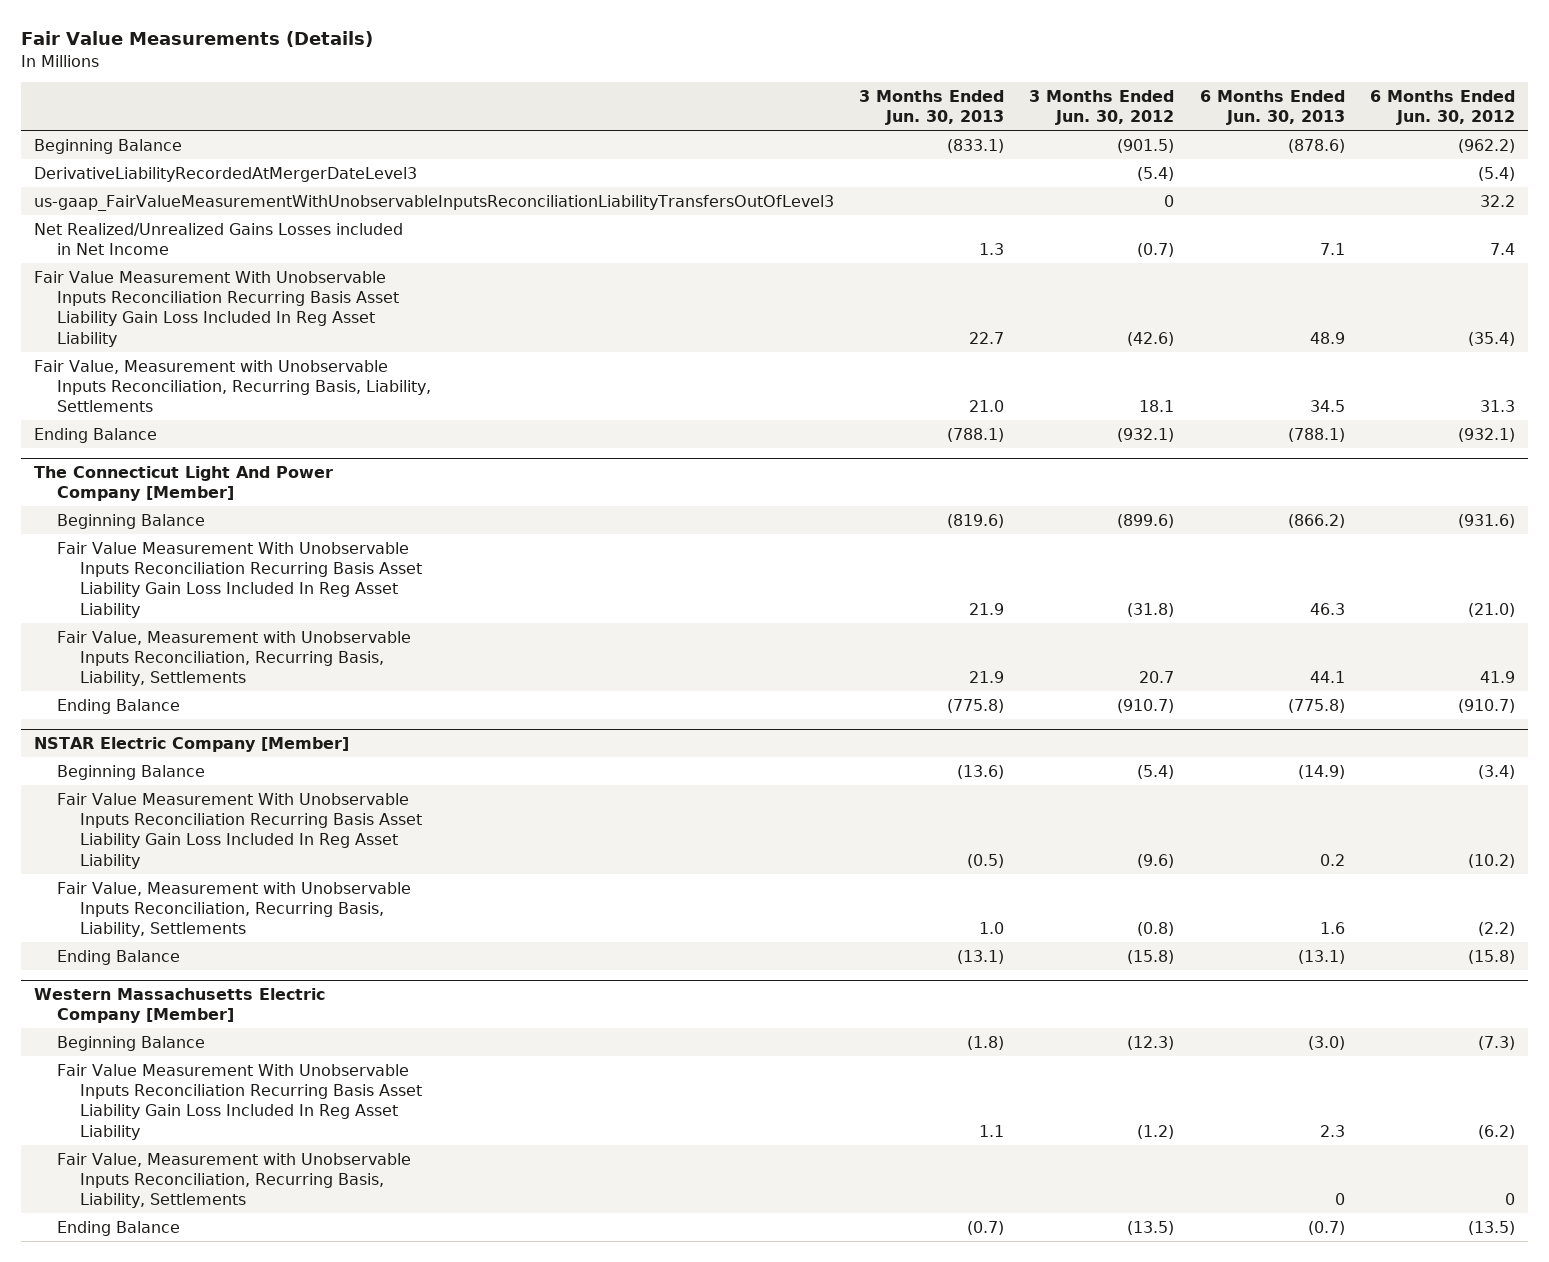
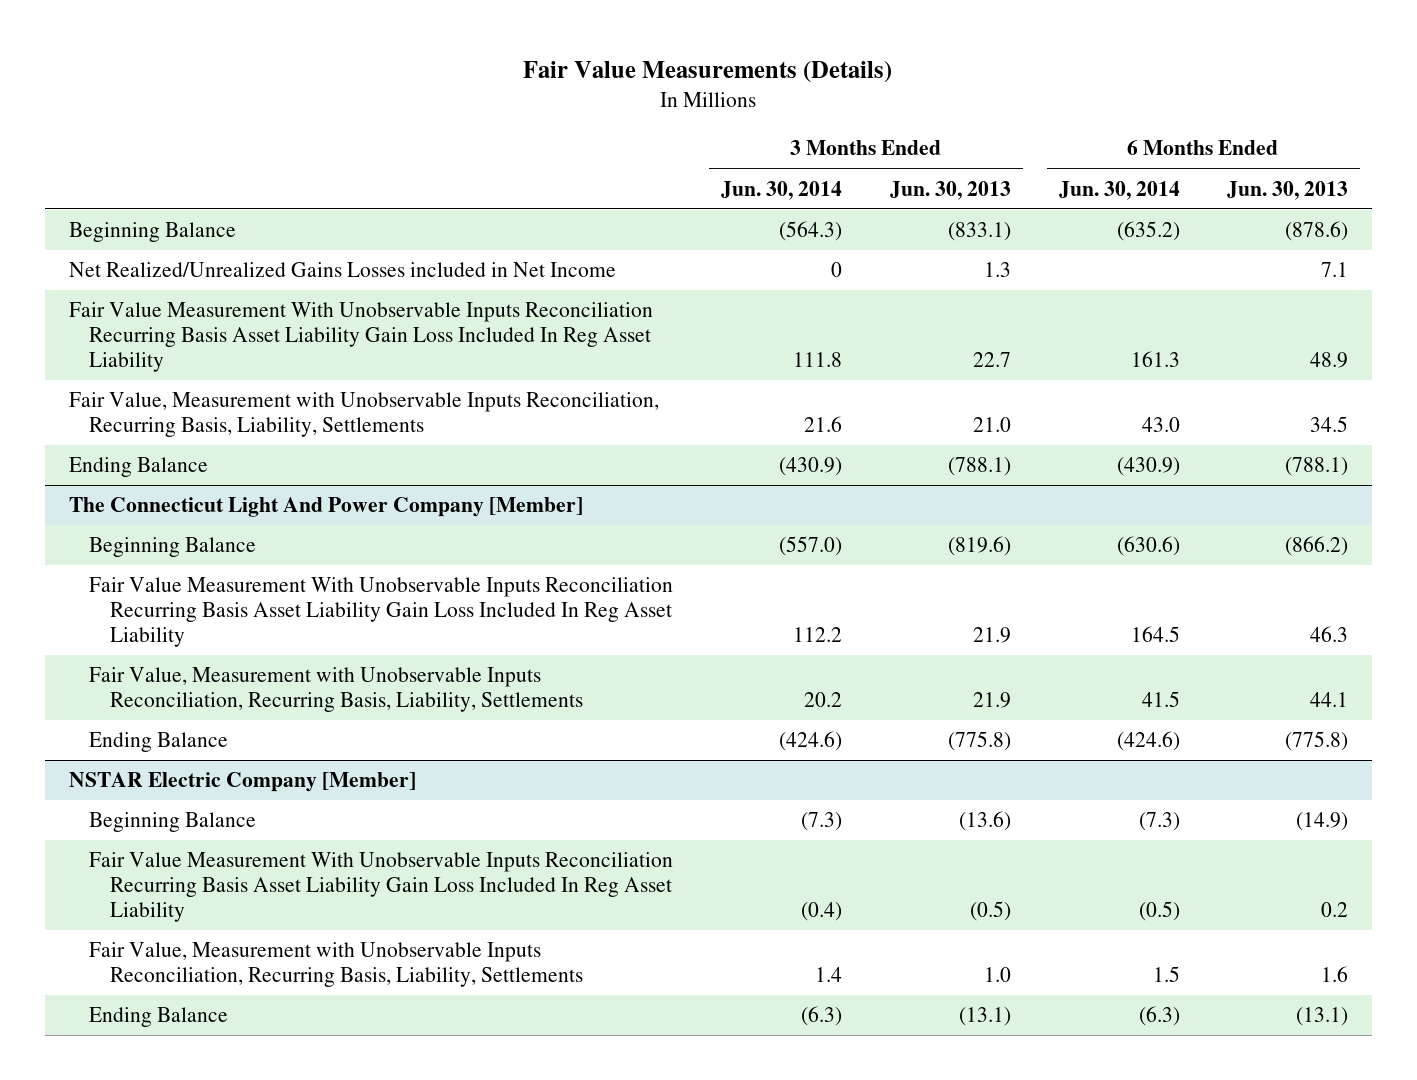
- | 3 Months Ended Jun. 30, 2013 | 3 Months Ended Jun. 30, 2012 | 6 Months Ended Jun. 30, 2013 | 6 Months Ended Jun. 30, 2012
+ | 3 Months Ended Jun. 30, 2014 | 3 Months Ended Jun. 30, 2013 | 6 Months Ended Jun. 30, 2014 | 6 Months Ended Jun. 30, 2013
- DerivativeLiabilityRecordedAtMergerDateLevel3 | | (5.4) | | (5.4)
- us-gaap_FairValueMeasurementWithUnobservableInputsReconciliationLiabilityTransfersOutOfLevel3 | | 0 | | 32.2
- Western Massachusetts Electric Company [Member]
- Beginning Balance | (1.8) | (12.3) | (3.0) | (7.3)
- Fair Value Measurement With Unobservable Inputs Reconciliation Recurring Basis Asset Liability Gain Loss Included In Reg Asset Liability | 1.1 | (1.2) | 2.3 | (6.2)
- Fair Value, Measurement with Unobservable Inputs Reconciliation, Recurring Basis, Liability, Settlements | | | 0 | 0
- Ending Balance | (0.7) | (13.5) | (0.7) | (13.5)

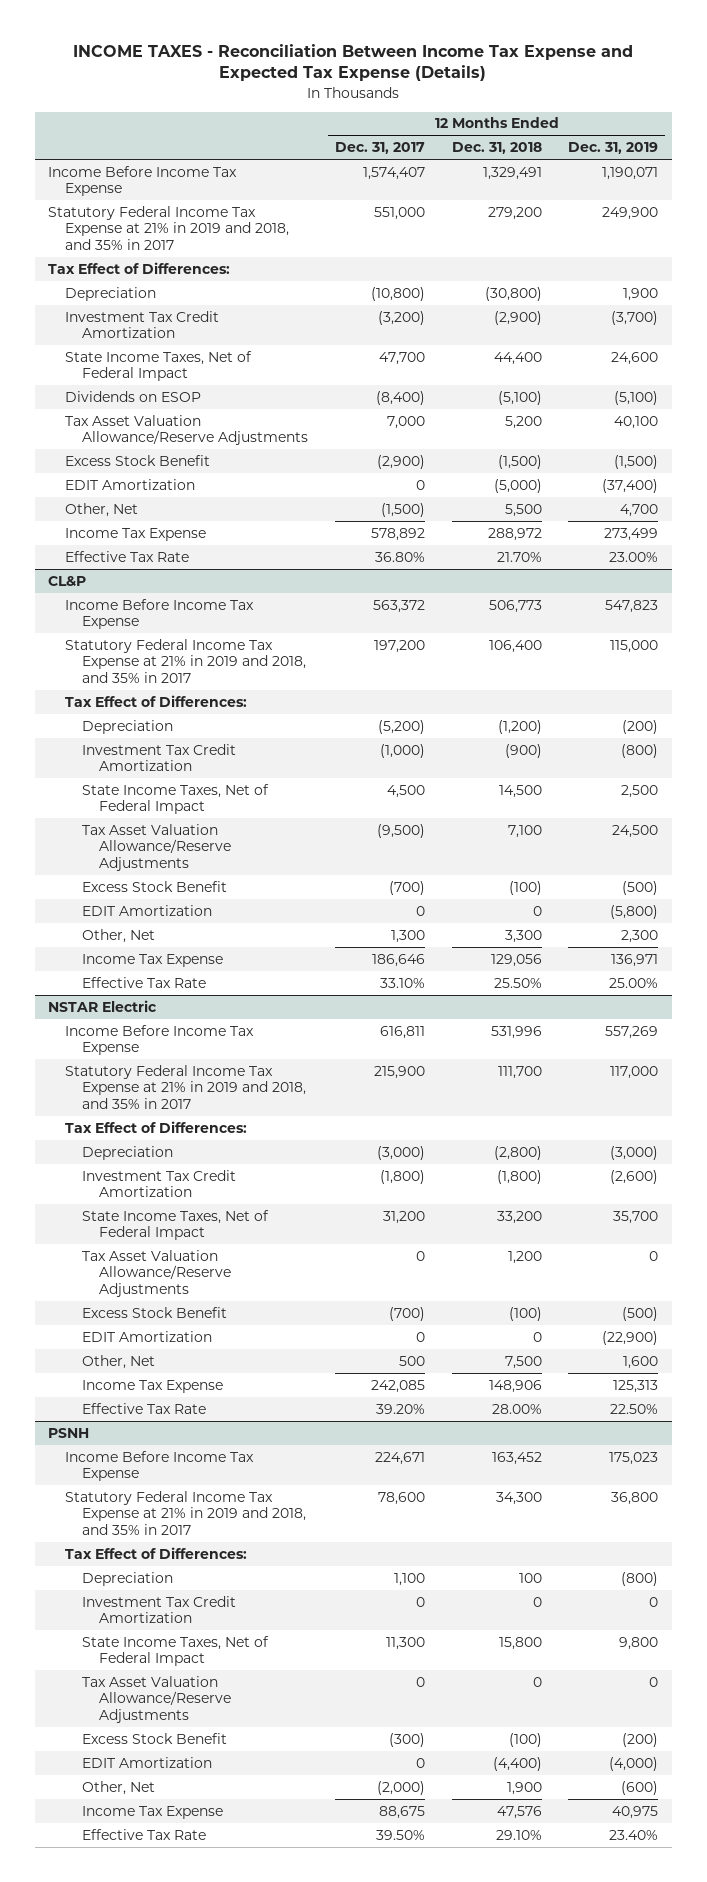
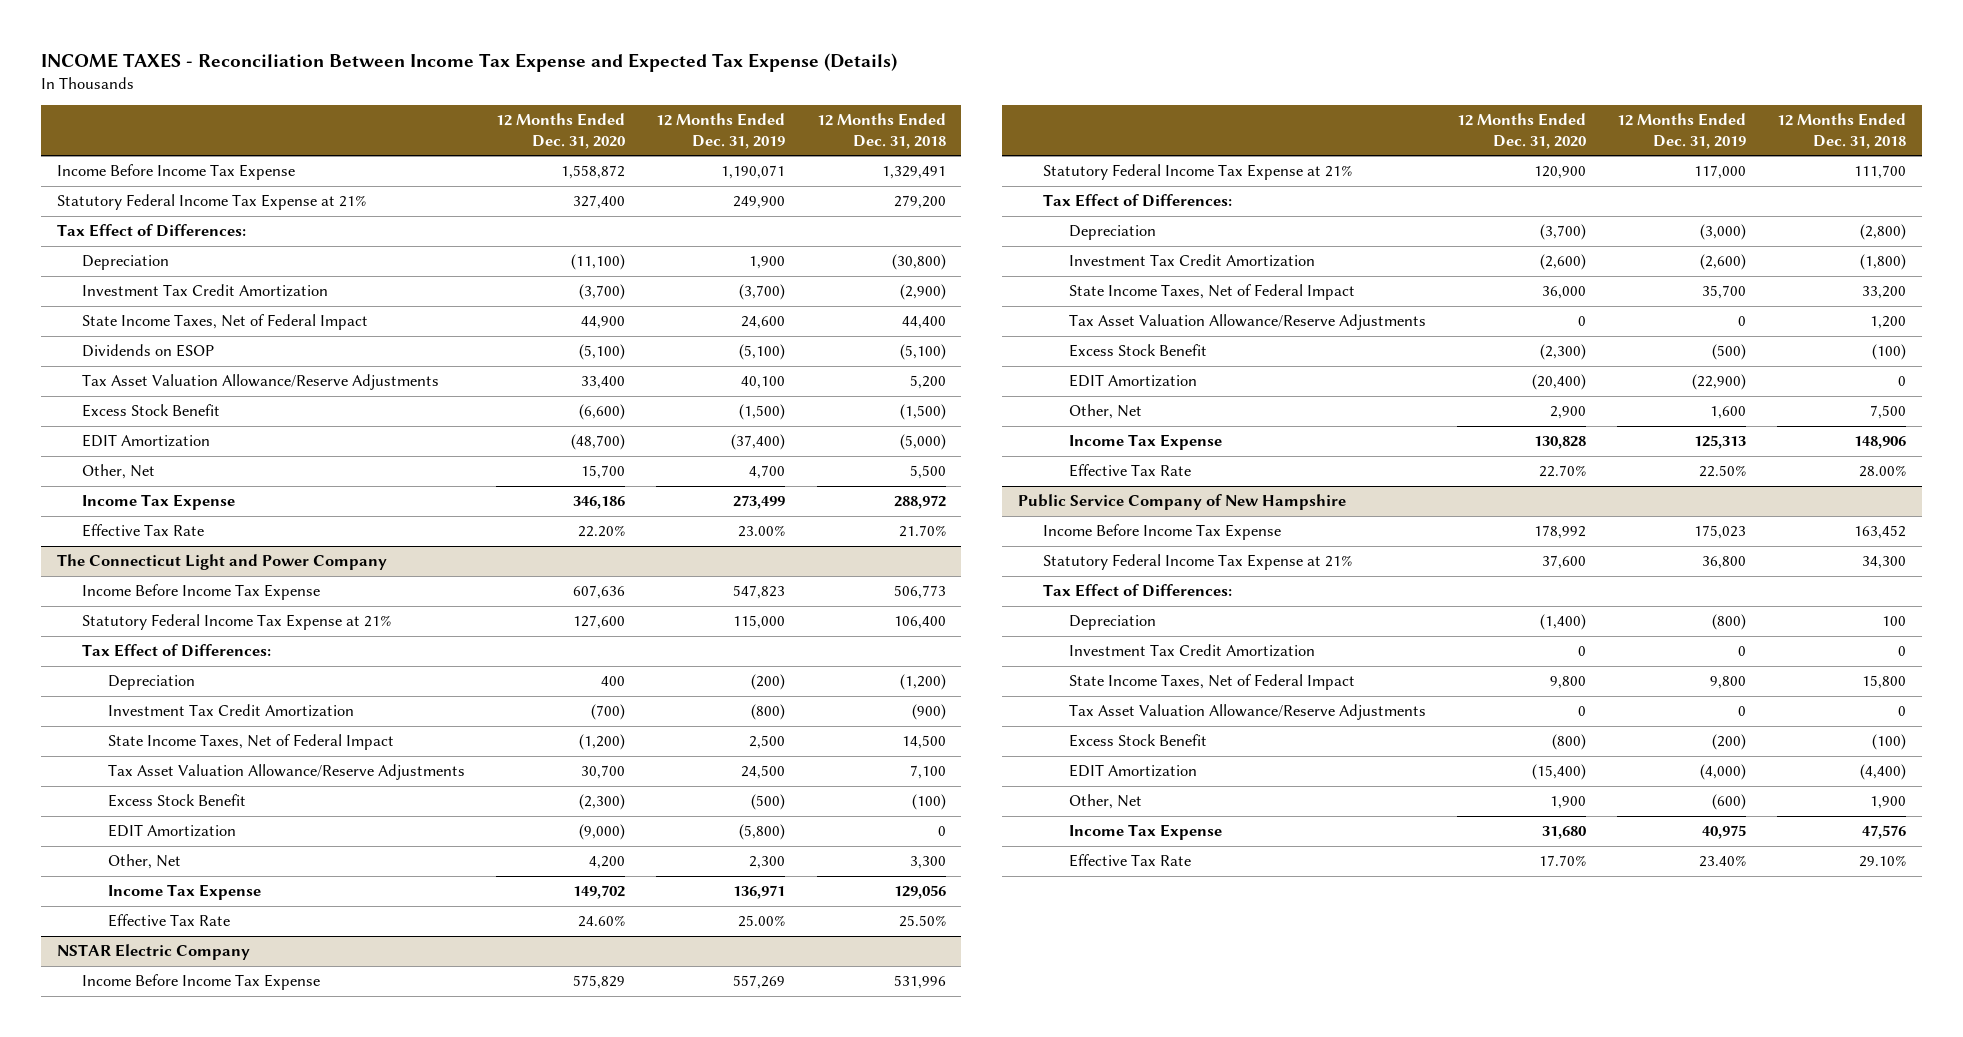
- | 12 Months Ended Dec. 31, 2017 | 12 Months Ended Dec. 31, 2018 | 12 Months Ended Dec. 31, 2019
+ | 12 Months Ended Dec. 31, 2020 | 12 Months Ended Dec. 31, 2019 | 12 Months Ended Dec. 31, 2018
- Statutory Federal Income Tax Expense at 21% in 2019 and 2018, and 35% in 2017 | 551,000 | 279,200 | 249,900
+ Statutory Federal Income Tax Expense at 21% | 327,400 | 249,900 | 279,200
- CL&P
+ The Connecticut Light and Power Company
- Statutory Federal Income Tax Expense at 21% in 2019 and 2018, and 35% in 2017 | 197,200 | 106,400 | 115,000
+ Statutory Federal Income Tax Expense at 21% | 127,600 | 115,000 | 106,400
- NSTAR Electric
+ NSTAR Electric Company
- Statutory Federal Income Tax Expense at 21% in 2019 and 2018, and 35% in 2017 | 215,900 | 111,700 | 117,000
+ Statutory Federal Income Tax Expense at 21% | 120,900 | 117,000 | 111,700
- PSNH
+ Public Service Company of New Hampshire
- Statutory Federal Income Tax Expense at 21% in 2019 and 2018, and 35% in 2017 | 78,600 | 34,300 | 36,800
+ Statutory Federal Income Tax Expense at 21% | 37,600 | 36,800 | 34,300

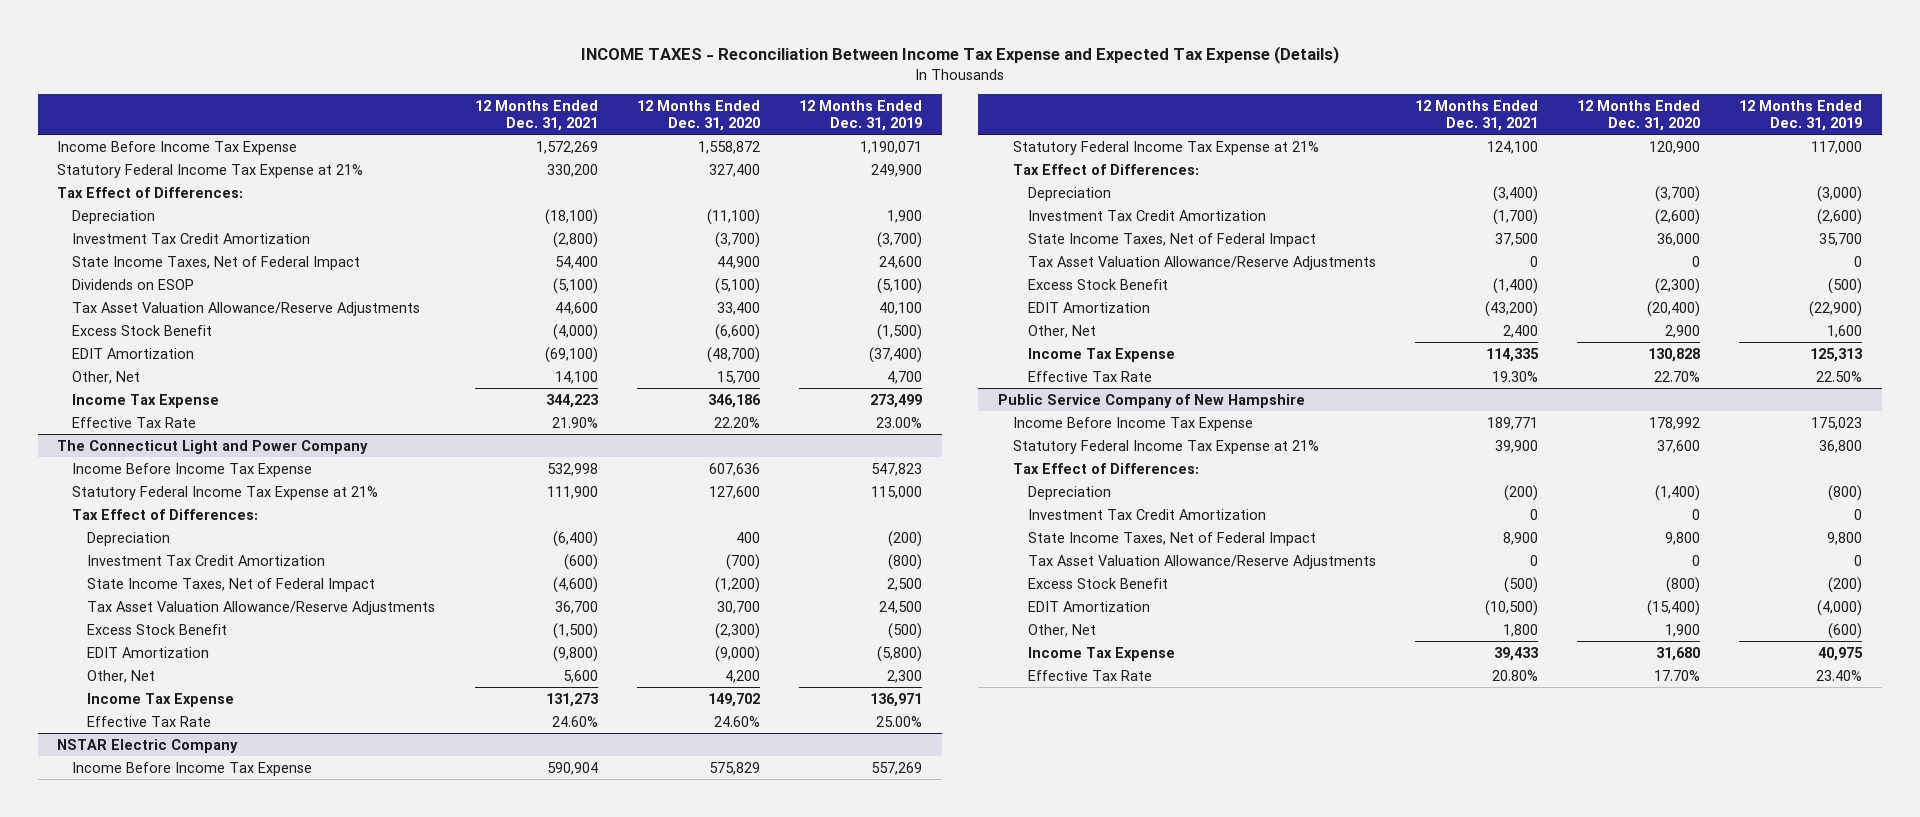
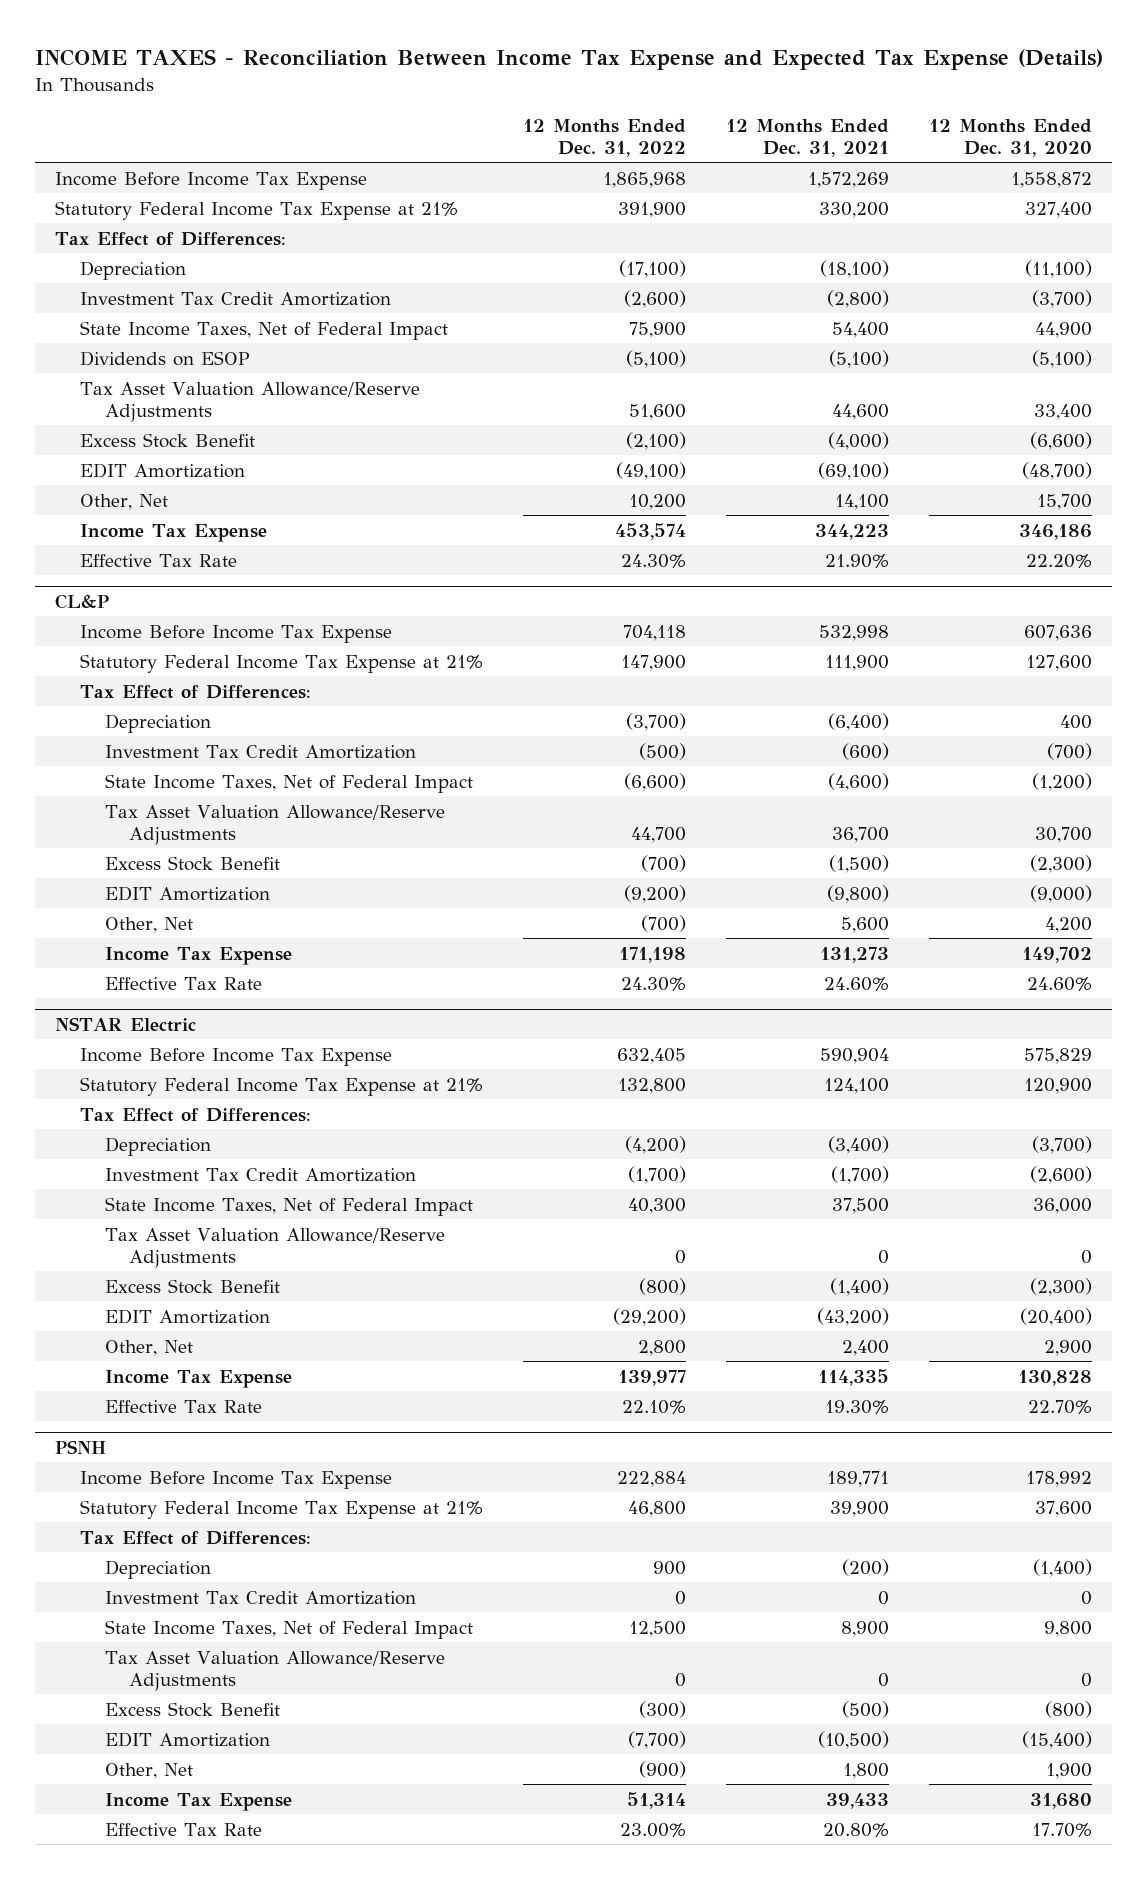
- | 12 Months Ended Dec. 31, 2021 | 12 Months Ended Dec. 31, 2020 | 12 Months Ended Dec. 31, 2019
+ | 12 Months Ended Dec. 31, 2022 | 12 Months Ended Dec. 31, 2021 | 12 Months Ended Dec. 31, 2020
- The Connecticut Light and Power Company
+ CL&P
- NSTAR Electric Company
+ NSTAR Electric
- Public Service Company of New Hampshire
+ PSNH

